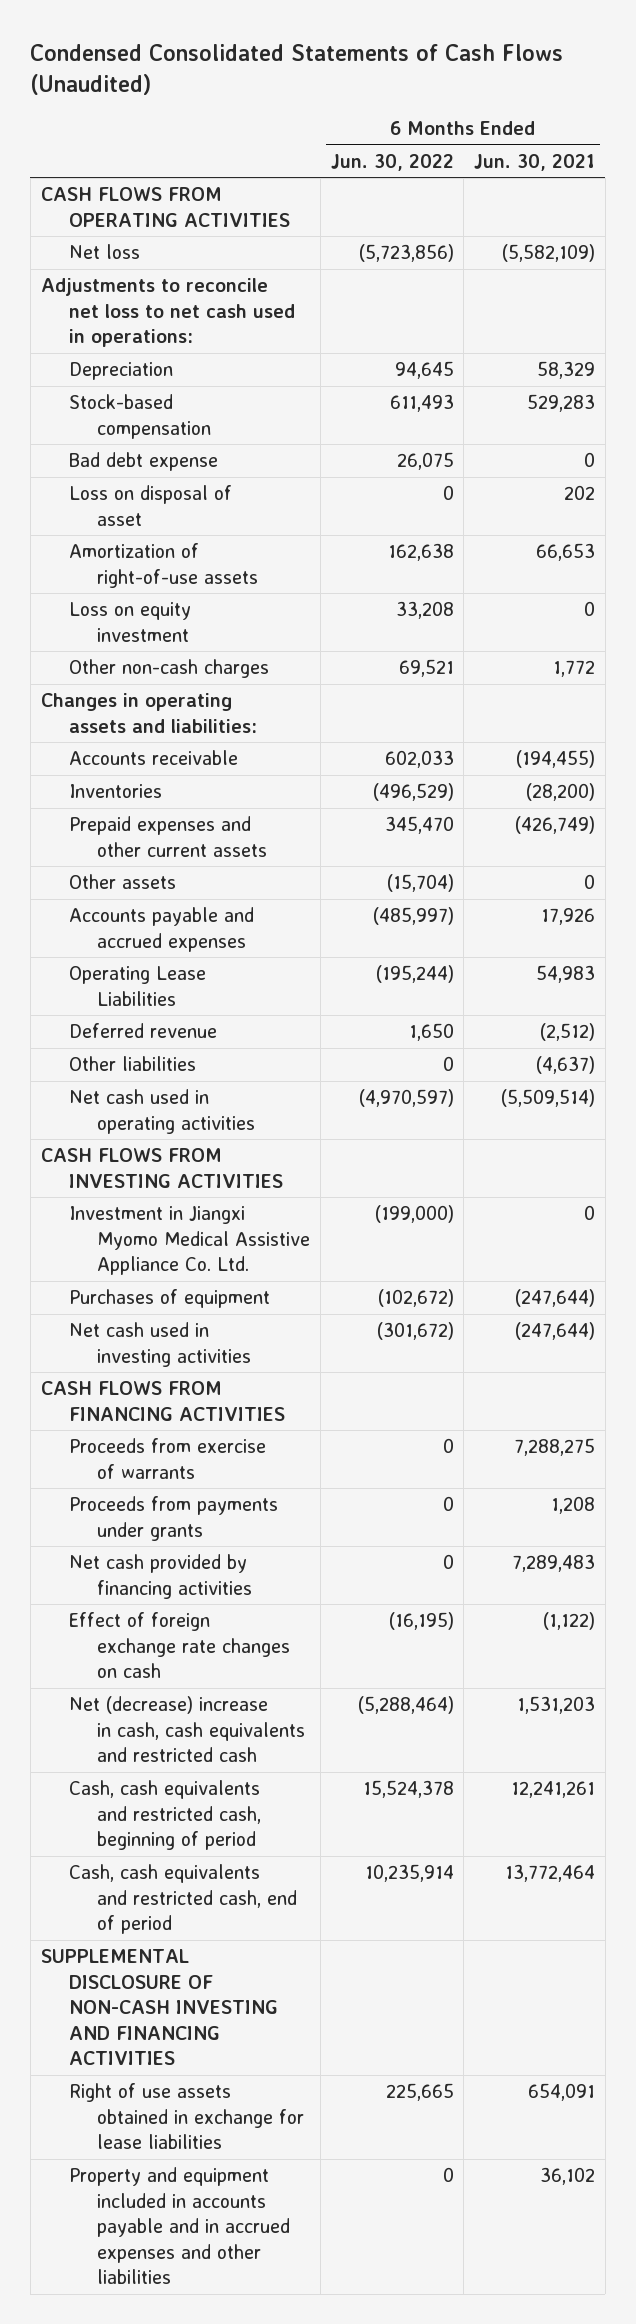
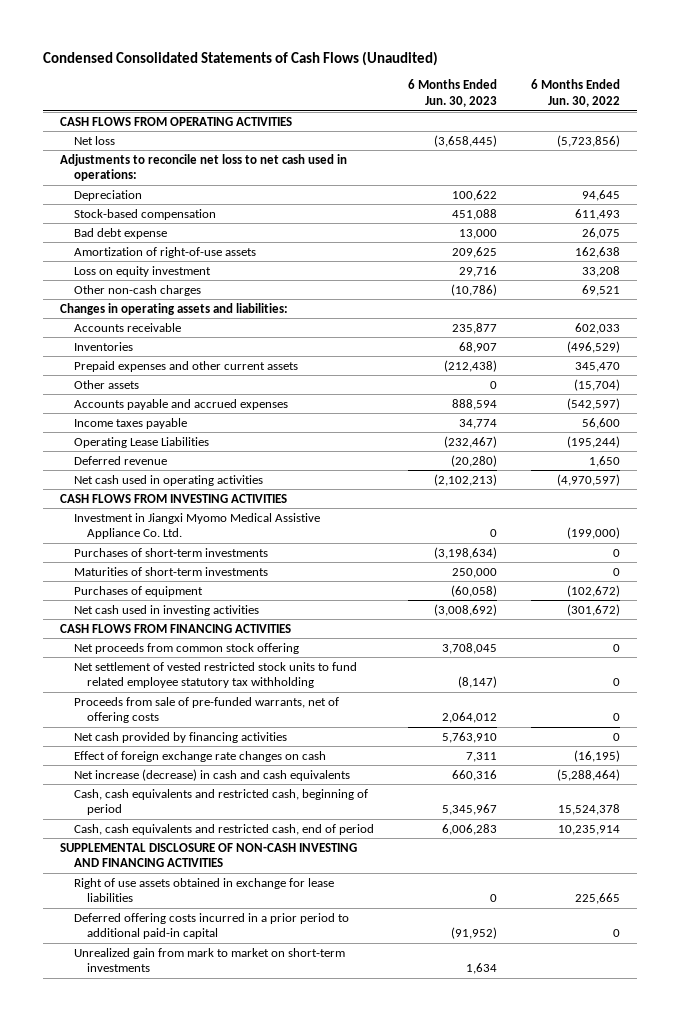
- | 6 Months Ended Jun. 30, 2022 | 6 Months Ended Jun. 30, 2021
+ | 6 Months Ended Jun. 30, 2023 | 6 Months Ended Jun. 30, 2022
- Loss on disposal of asset | 0 | 202
- Accounts payable and accrued expenses | (485,997) | 17,926
+ Accounts payable and accrued expenses | 888,594 | (542,597)
+ Income taxes payable | 34,774 | 56,600
- Other liabilities | 0 | (4,637)
+ Purchases of short-term investments | (3,198,634) | 0
+ Maturities of short-term investments | 250,000 | 0
- Proceeds from exercise of warrants | 0 | 7,288,275
- Proceeds from payments under grants | 0 | 1,208
+ Net proceeds from common stock offering | 3,708,045 | 0
+ Net settlement of vested restricted stock units to fund related employee statutory tax withholding | (8,147) | 0
+ Proceeds from sale of pre-funded warrants, net of offering costs | 2,064,012 | 0
- Net (decrease) increase in cash, cash equivalents and restricted cash | (5,288,464) | 1,531,203
+ Net increase (decrease) in cash and cash equivalents | 660,316 | (5,288,464)
- Property and equipment included in accounts payable and in accrued expenses and other liabilities | 0 | 36,102
+ Deferred offering costs incurred in a prior period to additional paid-in capital | (91,952) | 0
+ Unrealized gain from mark to market on short-term investments | 1,634 |

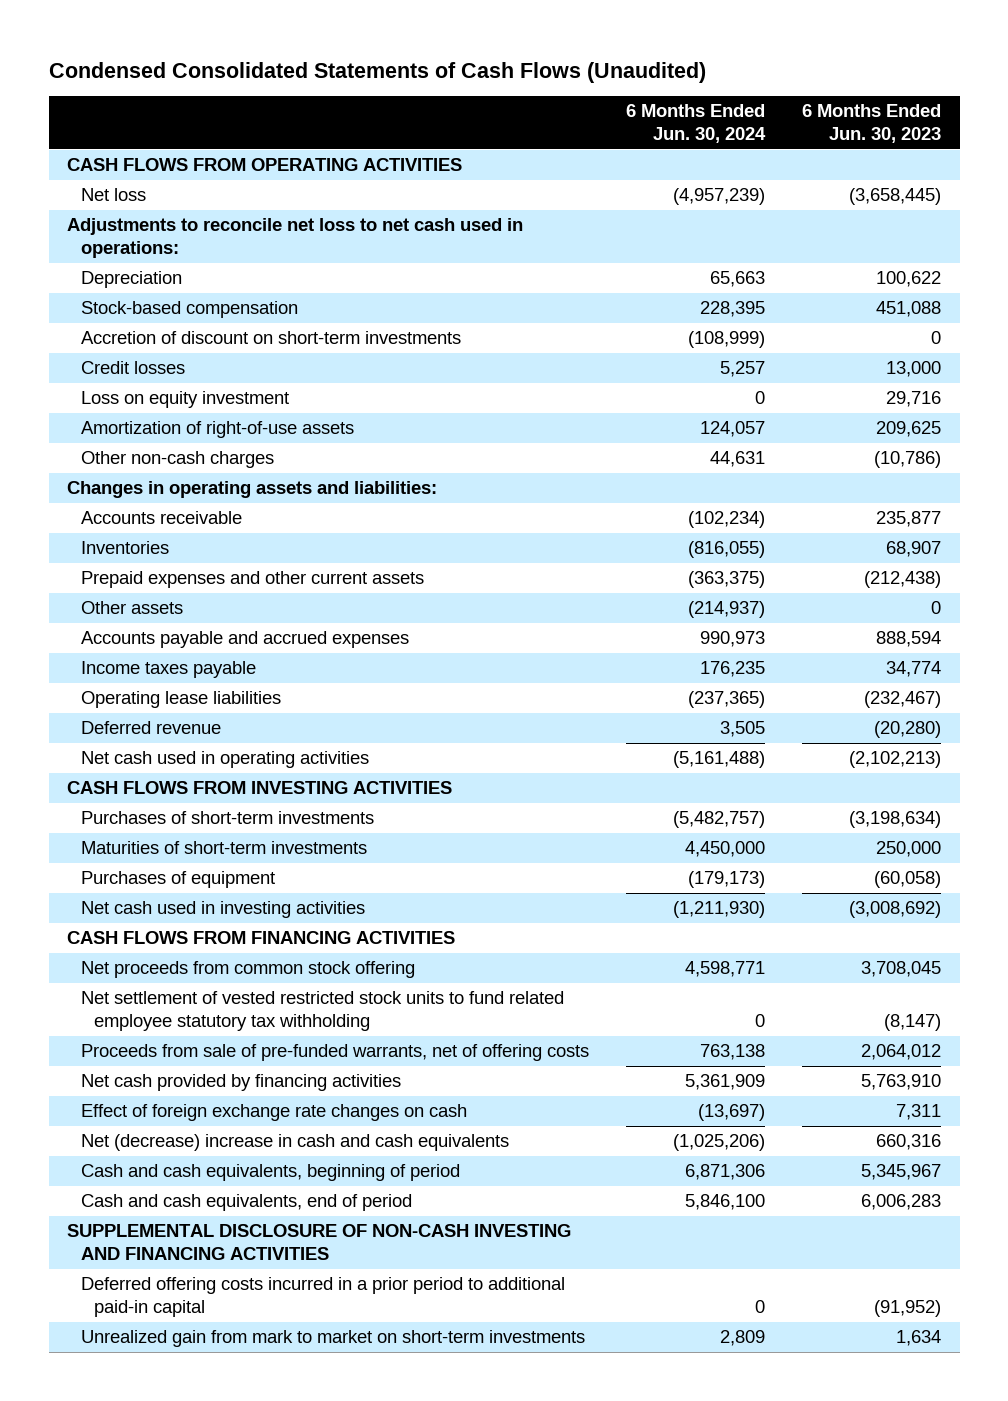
- | 6 Months Ended Jun. 30, 2023 | 6 Months Ended Jun. 30, 2022
+ | 6 Months Ended Jun. 30, 2024 | 6 Months Ended Jun. 30, 2023
- Bad debt expense | 13,000 | 26,075
+ Accretion of discount on short-term investments | (108,999) | 0
+ Credit losses | 5,257 | 13,000
moved down: Amortization of right-of-use assets | 124,057 | 209,625
- Operating Lease Liabilities | (232,467) | (195,244)
+ Operating lease liabilities | (237,365) | (232,467)
- Investment in Jiangxi Myomo Medical Assistive Appliance Co. Ltd. | 0 | (199,000)
- Net increase (decrease) in cash and cash equivalents | 660,316 | (5,288,464)
- Cash, cash equivalents and restricted cash, beginning of period | 5,345,967 | 15,524,378
- Cash, cash equivalents and restricted cash, end of period | 6,006,283 | 10,235,914
+ Net (decrease) increase in cash and cash equivalents | (1,025,206) | 660,316
+ Cash and cash equivalents, beginning of period | 6,871,306 | 5,345,967
+ Cash and cash equivalents, end of period | 5,846,100 | 6,006,283
- Right of use assets obtained in exchange for lease liabilities | 0 | 225,665

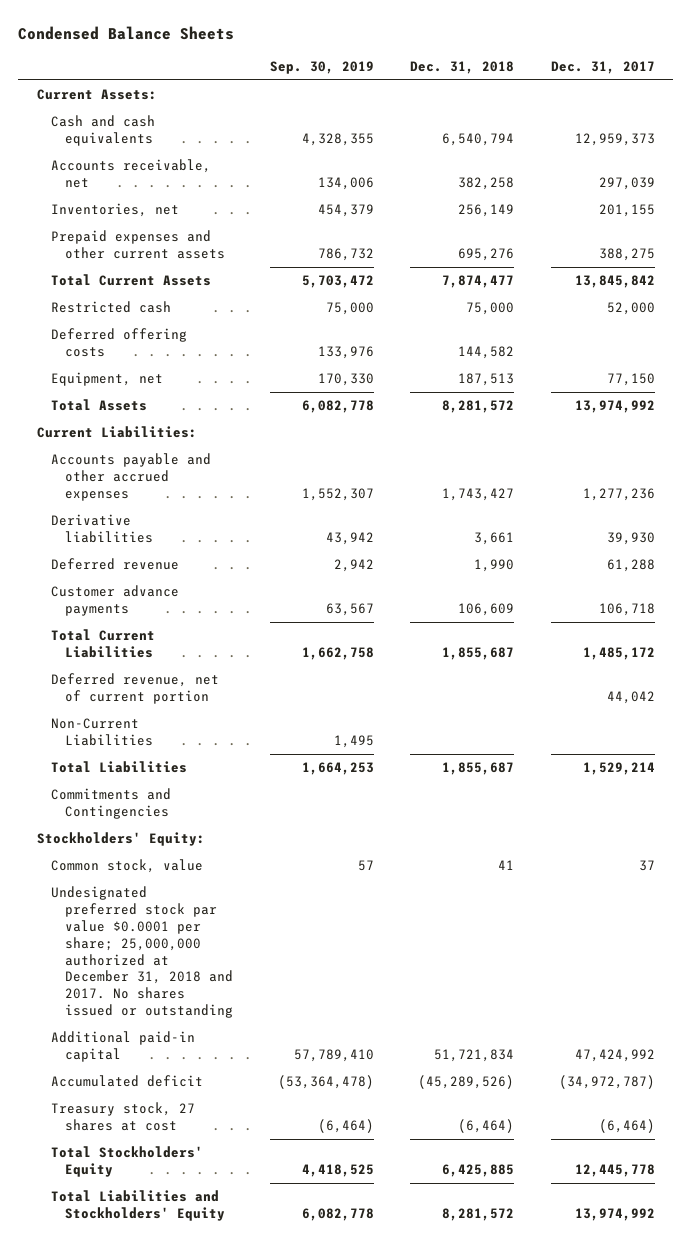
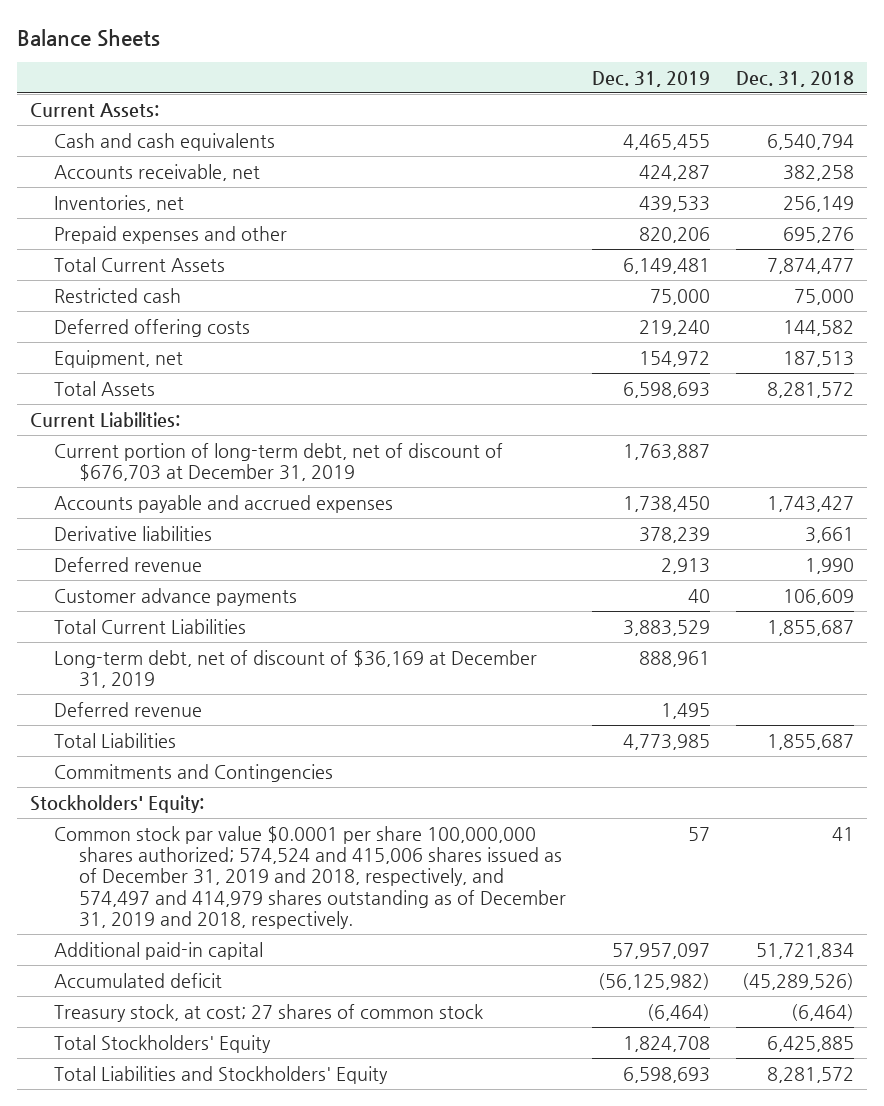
- Condensed Balance Sheets
+ Balance Sheets
- | Sep. 30, 2019 | Dec. 31, 2018 | Dec. 31, 2017
+ | Dec. 31, 2019 | Dec. 31, 2018
- Prepaid expenses and other current assets | 786,732 | 695,276 | 388,275
+ Prepaid expenses and other | 820,206 | 695,276
- Accounts payable and other accrued expenses | 1,552,307 | 1,743,427 | 1,277,236
+ Current portion of long-term debt, net of discount of $676,703 at December 31, 2019 | 1,763,887 |
+ Accounts payable and accrued expenses | 1,738,450 | 1,743,427
- Deferred revenue, net of current portion | | | 44,042
- Non-Current Liabilities | 1,495 | |
+ Long-term debt, net of discount of $36,169 at December 31, 2019 | 888,961 |
+ Deferred revenue | 1,495 |
- Common stock, value | 57 | 41 | 37
- Undesignated preferred stock par value $0.0001 per share; 25,000,000 authorized at December 31, 2018 and 2017. No shares issued or outstanding
+ Common stock par value $0.0001 per share 100,000,000 shares authorized; 574,524 and 415,006 shares issued as of December 31, 2019 and 2018, respectively, and 574,497 and 414,979 shares outstanding as of December 31, 2019 and 2018, respectively. | 57 | 41
- Treasury stock, 27 shares at cost | (6,464) | (6,464) | (6,464)
+ Treasury stock, at cost; 27 shares of common stock | (6,464) | (6,464)

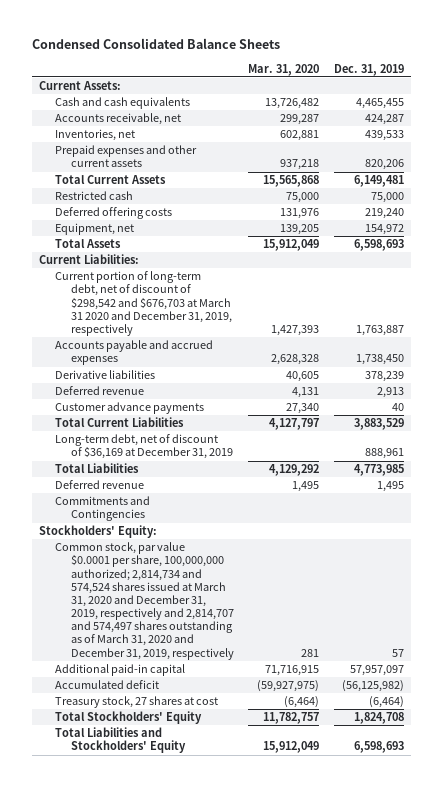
- Balance Sheets
+ Condensed Consolidated Balance Sheets
- | Dec. 31, 2019 | Dec. 31, 2018
+ | Mar. 31, 2020 | Dec. 31, 2019
- Prepaid expenses and other | 820,206 | 695,276
+ Prepaid expenses and other current assets | 937,218 | 820,206
- Current portion of long-term debt, net of discount of $676,703 at December 31, 2019 | 1,763,887 |
+ Current portion of long-term debt, net of discount of $298,542 and $676,703 at March 31 2020 and December 31, 2019, respectively | 1,427,393 | 1,763,887
moved down: Deferred revenue | 1,495 | 1,495
- Common stock par value $0.0001 per share 100,000,000 shares authorized; 574,524 and 415,006 shares issued as of December 31, 2019 and 2018, respectively, and 574,497 and 414,979 shares outstanding as of December 31, 2019 and 2018, respectively. | 57 | 41
+ Common stock, par value $0.0001 per share, 100,000,000 authorized; 2,814,734 and 574,524 shares issued at March 31, 2020 and December 31, 2019, respectively and 2,814,707 and 574,497 shares outstanding as of March 31, 2020 and December 31, 2019, respectively | 281 | 57
- Treasury stock, at cost; 27 shares of common stock | (6,464) | (6,464)
+ Treasury stock, 27 shares at cost | (6,464) | (6,464)

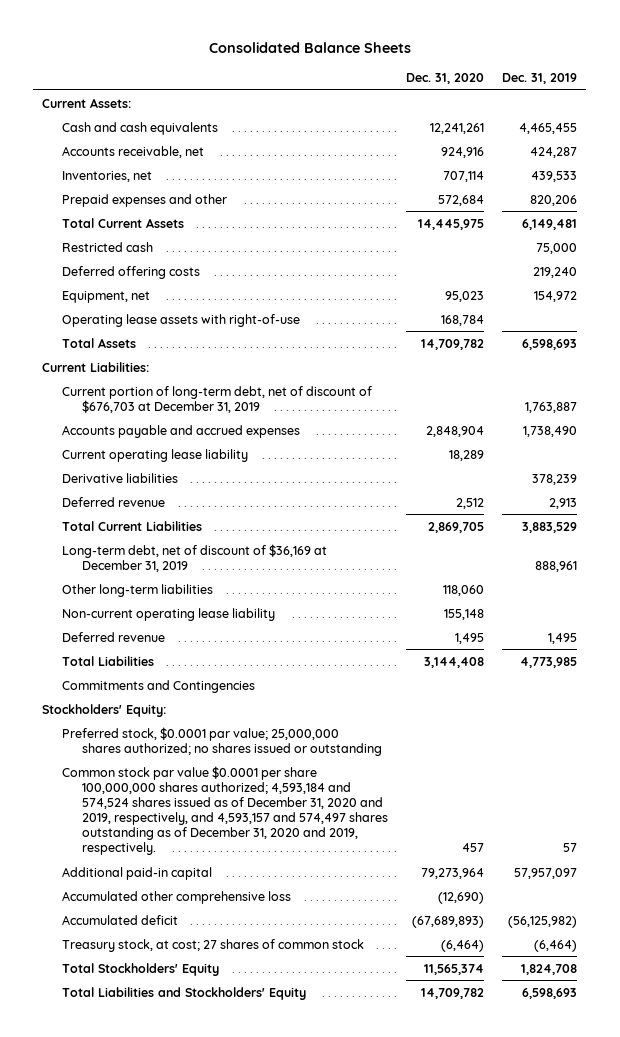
- Condensed Consolidated Balance Sheets
+ Consolidated Balance Sheets
- | Mar. 31, 2020 | Dec. 31, 2019
+ | Dec. 31, 2020 | Dec. 31, 2019
- Prepaid expenses and other current assets | 937,218 | 820,206
+ Prepaid expenses and other | 572,684 | 820,206
+ Operating lease assets with right-of-use | 168,784 |
- Current portion of long-term debt, net of discount of $298,542 and $676,703 at March 31 2020 and December 31, 2019, respectively | 1,427,393 | 1,763,887
- Accounts payable and accrued expenses | 2,628,328 | 1,738,450
+ Current portion of long-term debt, net of discount of $676,703 at December 31, 2019 | | 1,763,887
+ Accounts payable and accrued expenses | 2,848,904 | 1,738,490
+ Current operating lease liability | 18,289 |
- Customer advance payments | 27,340 | 40
+ Other long-term liabilities | 118,060 |
+ Non-current operating lease liability | 155,148 |
moved down: Total Liabilities | 3,144,408 | 4,773,985
- Common stock, par value $0.0001 per share, 100,000,000 authorized; 2,814,734 and 574,524 shares issued at March 31, 2020 and December 31, 2019, respectively and 2,814,707 and 574,497 shares outstanding as of March 31, 2020 and December 31, 2019, respectively | 281 | 57
+ Preferred stock, $0.0001 par value; 25,000,000 shares authorized; no shares issued or outstanding
+ Common stock par value $0.0001 per share 100,000,000 shares authorized; 4,593,184 and 574,524 shares issued as of December 31, 2020 and 2019, respectively, and 4,593,157 and 574,497 shares outstanding as of December 31, 2020 and 2019, respectively. | 457 | 57
+ Accumulated other comprehensive loss | (12,690) |
- Treasury stock, 27 shares at cost | (6,464) | (6,464)
+ Treasury stock, at cost; 27 shares of common stock | (6,464) | (6,464)

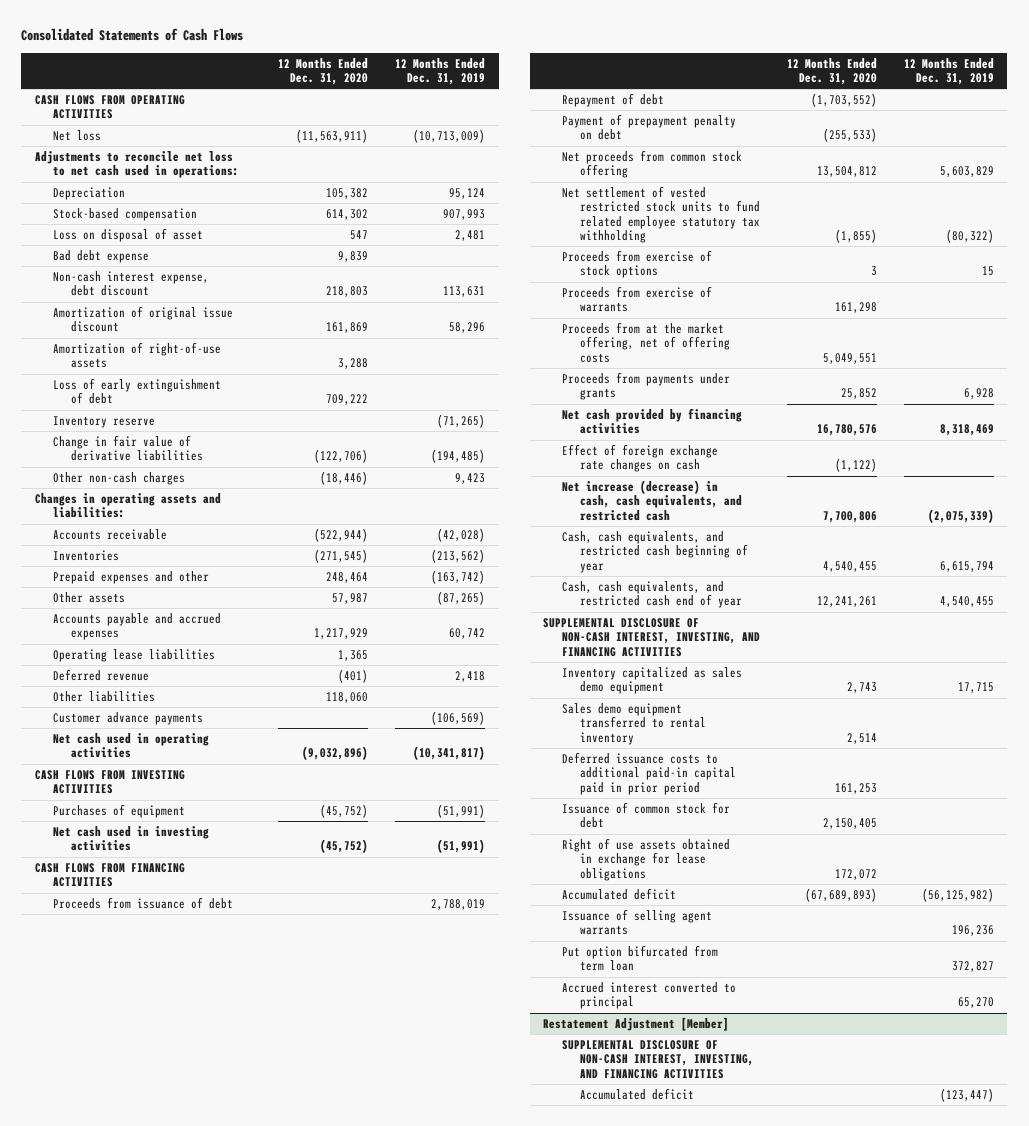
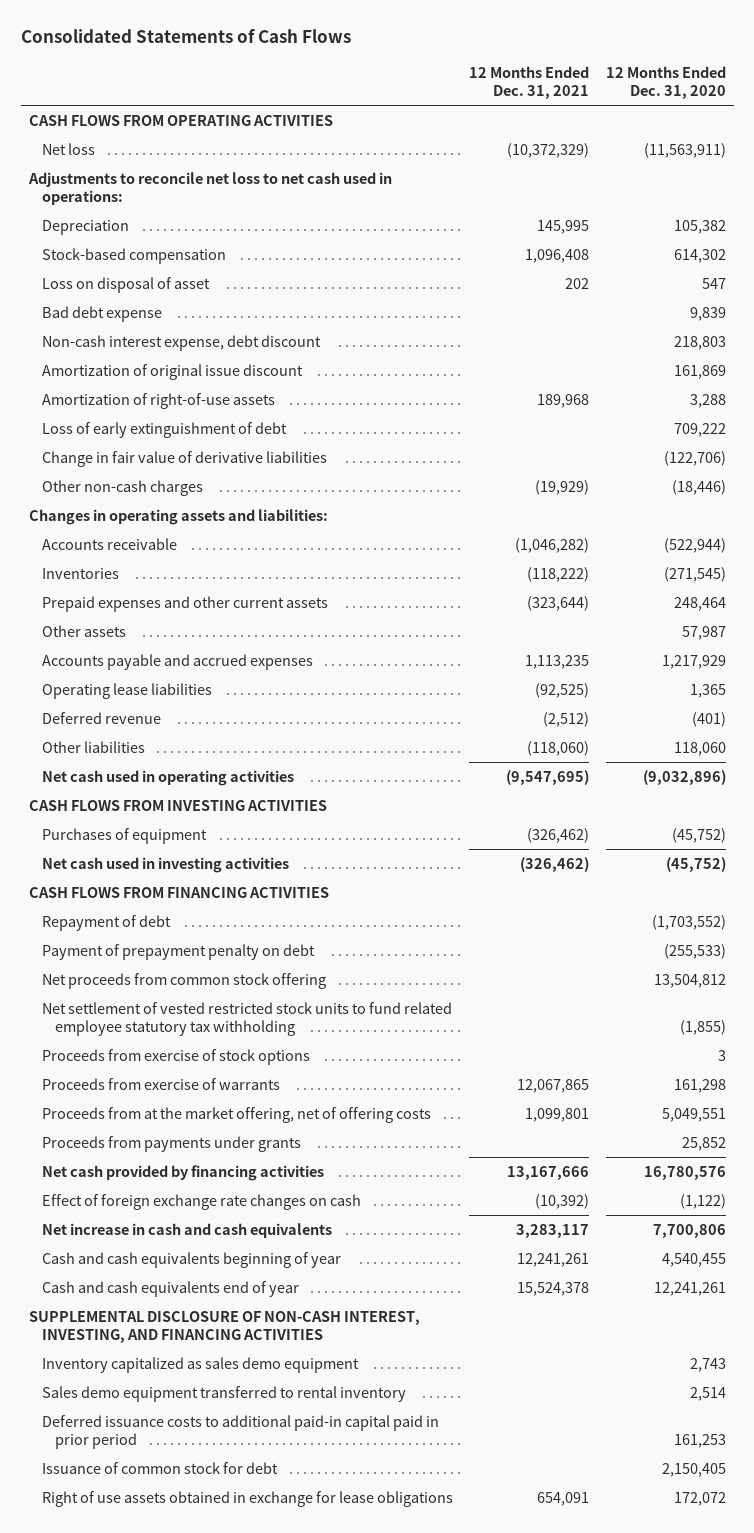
- | 12 Months Ended Dec. 31, 2020 | 12 Months Ended Dec. 31, 2019
+ | 12 Months Ended Dec. 31, 2021 | 12 Months Ended Dec. 31, 2020
- Inventory reserve | | (71,265)
- Prepaid expenses and other | 248,464 | (163,742)
+ Prepaid expenses and other current assets | (323,644) | 248,464
- Customer advance payments | | (106,569)
- Proceeds from issuance of debt | | 2,788,019
- Net increase (decrease) in cash, cash equivalents, and restricted cash | 7,700,806 | (2,075,339)
- Cash, cash equivalents, and restricted cash beginning of year | 4,540,455 | 6,615,794
- Cash, cash equivalents, and restricted cash end of year | 12,241,261 | 4,540,455
+ Net increase in cash and cash equivalents | 3,283,117 | 7,700,806
+ Cash and cash equivalents beginning of year | 12,241,261 | 4,540,455
+ Cash and cash equivalents end of year | 15,524,378 | 12,241,261
- Accumulated deficit | (67,689,893) | (56,125,982)
- Issuance of selling agent warrants | | 196,236
- Put option bifurcated from term loan | | 372,827
- Accrued interest converted to principal | | 65,270
- Restatement Adjustment [Member]
- SUPPLEMENTAL DISCLOSURE OF NON-CASH INTEREST, INVESTING, AND FINANCING ACTIVITIES
- Accumulated deficit | | (123,447)

